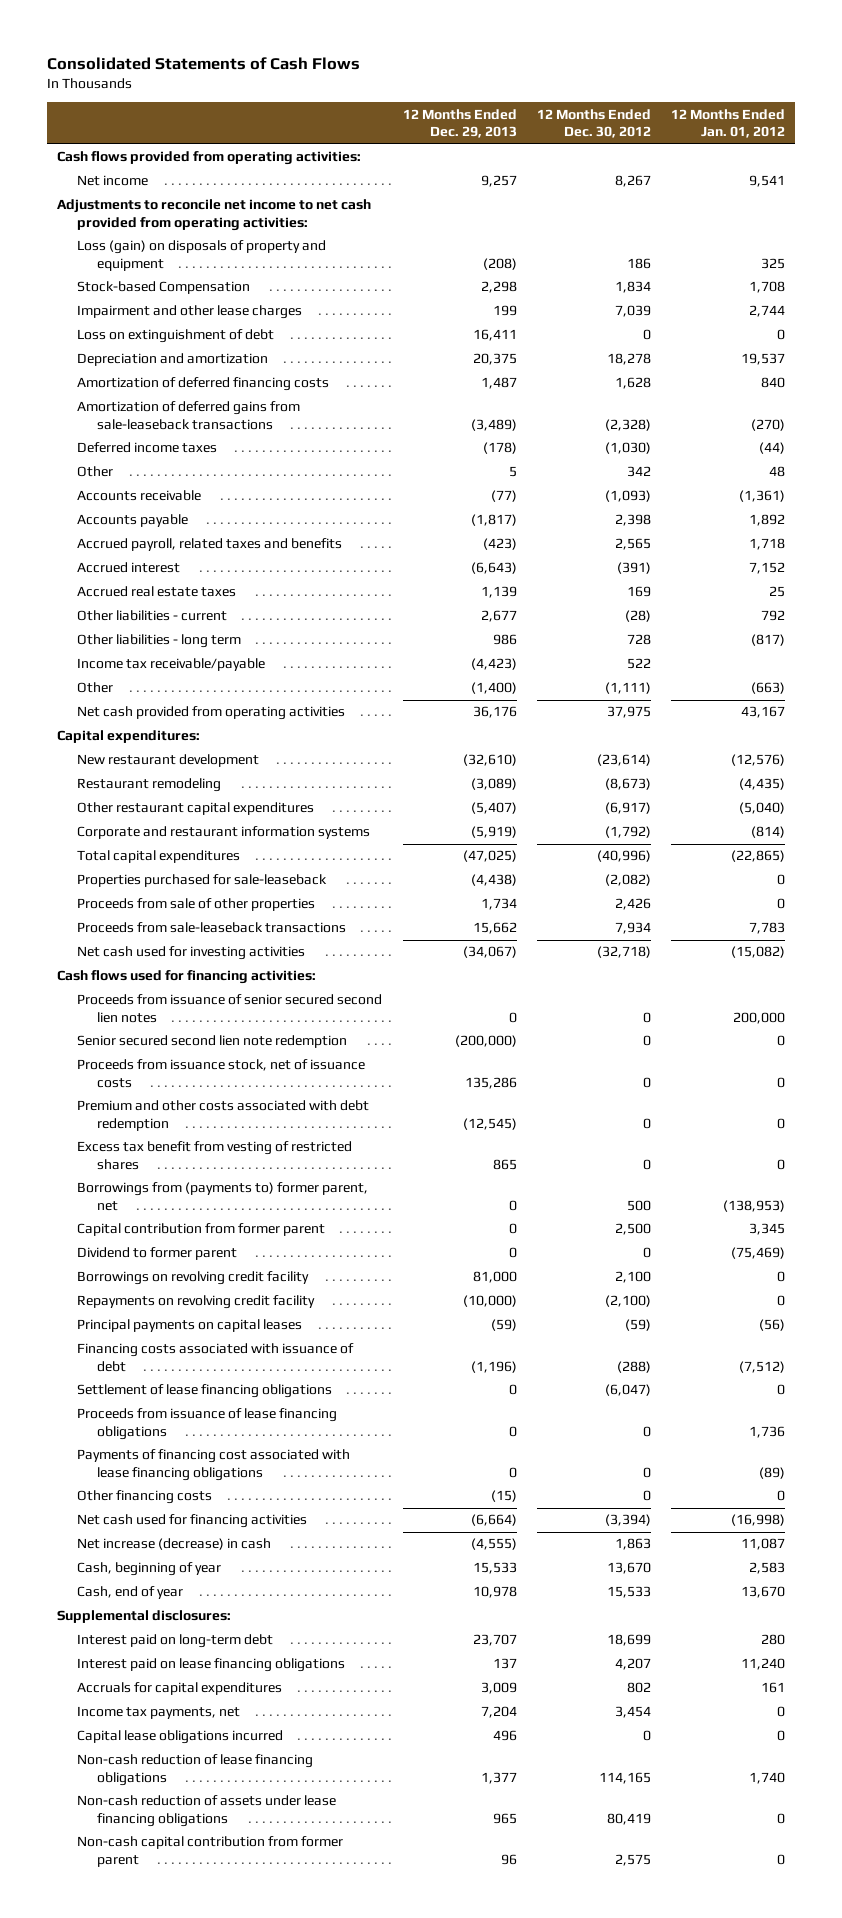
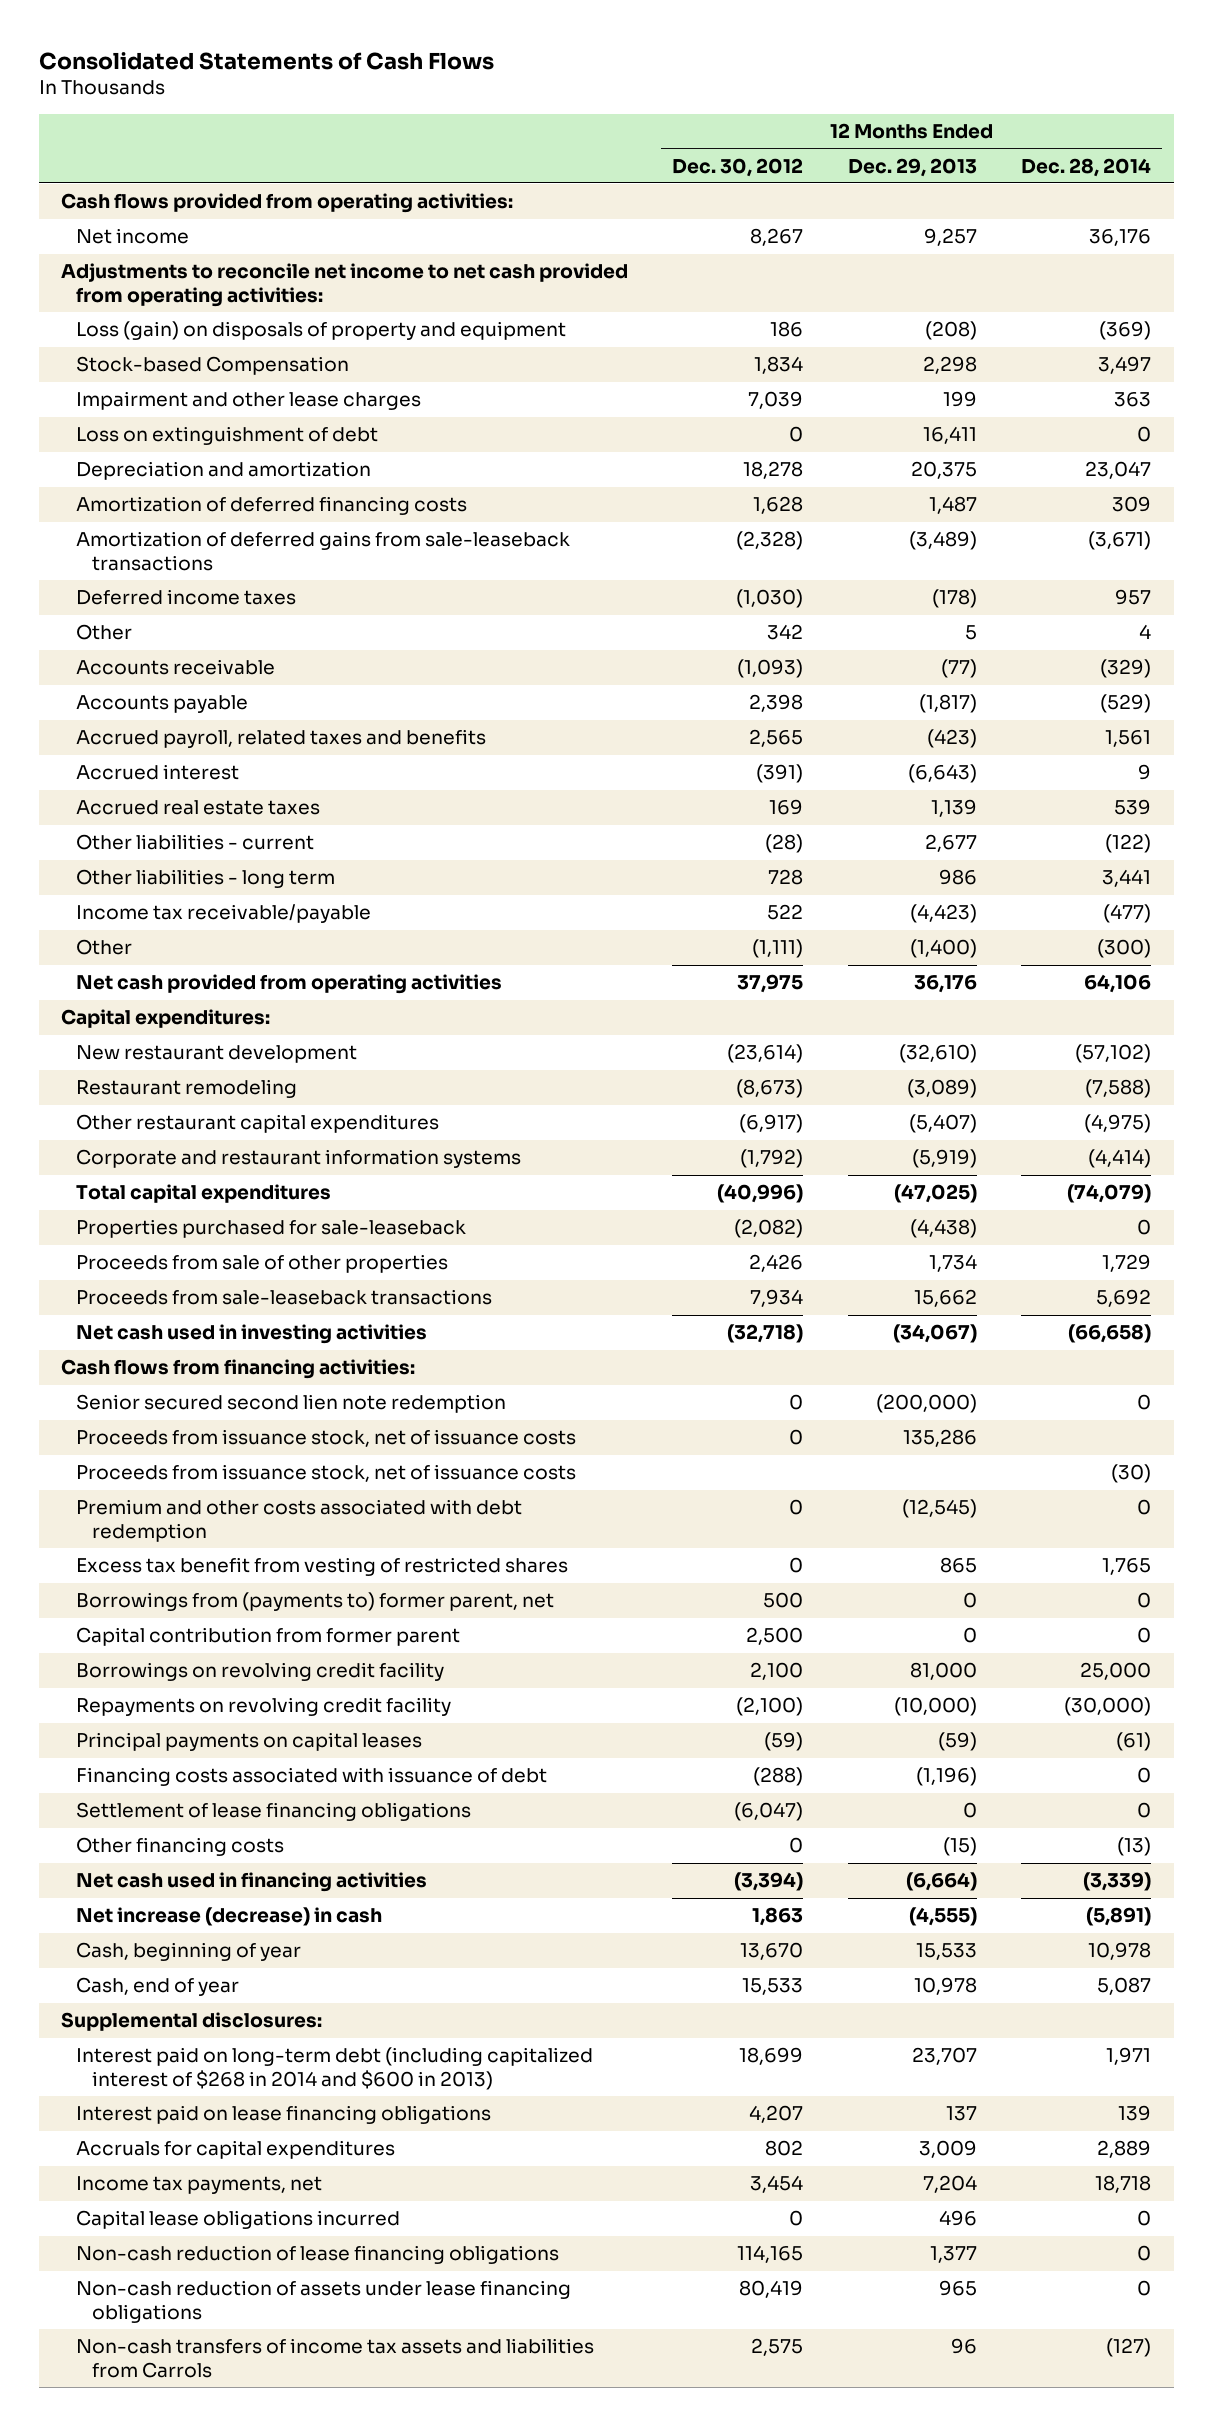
- | 12 Months Ended Dec. 29, 2013 | 12 Months Ended Dec. 30, 2012 | 12 Months Ended Jan. 01, 2012
+ | 12 Months Ended Dec. 30, 2012 | 12 Months Ended Dec. 29, 2013 | 12 Months Ended Dec. 28, 2014
- Net cash used for investing activities | (34,067) | (32,718) | (15,082)
- Cash flows used for financing activities:
- Proceeds from issuance of senior secured second lien notes | 0 | 0 | 200,000
+ Net cash used in investing activities | (32,718) | (34,067) | (66,658)
+ Cash flows from financing activities:
+ Proceeds from issuance stock, net of issuance costs | | | (30)
- Dividend to former parent | 0 | 0 | (75,469)
- Proceeds from issuance of lease financing obligations | 0 | 0 | 1,736
- Payments of financing cost associated with lease financing obligations | 0 | 0 | (89)
- Net cash used for financing activities | (6,664) | (3,394) | (16,998)
+ Net cash used in financing activities | (3,394) | (6,664) | (3,339)
- Interest paid on long-term debt | 23,707 | 18,699 | 280
+ Interest paid on long-term debt (including capitalized interest of $268 in 2014 and $600 in 2013) | 18,699 | 23,707 | 1,971
- Non-cash capital contribution from former parent | 96 | 2,575 | 0
+ Non-cash transfers of income tax assets and liabilities from Carrols | 2,575 | 96 | (127)

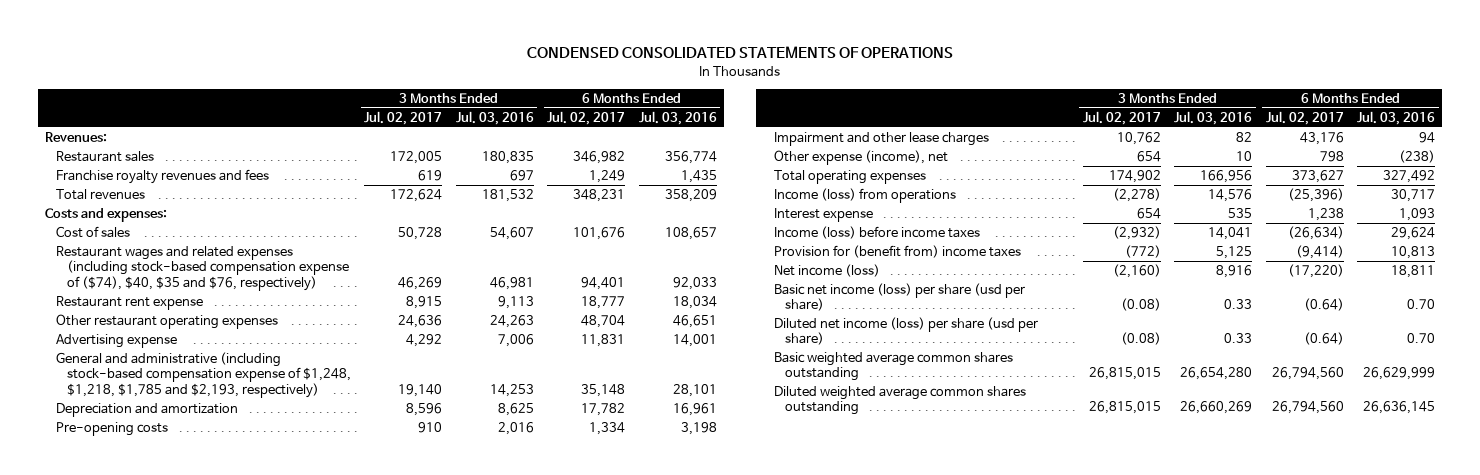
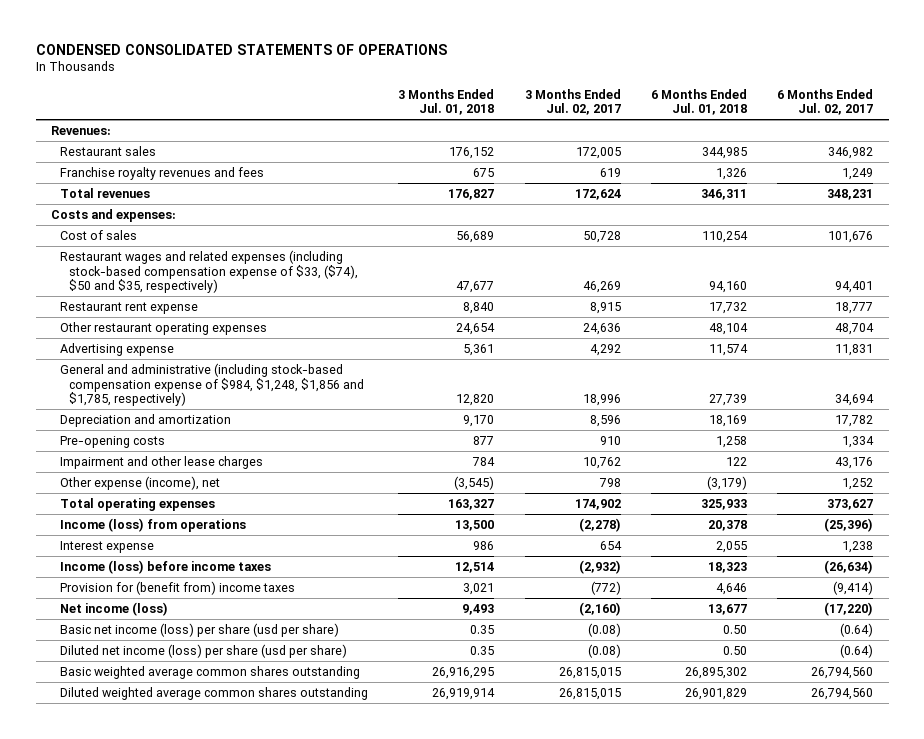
- | 3 Months Ended Jul. 02, 2017 | 3 Months Ended Jul. 03, 2016 | 6 Months Ended Jul. 02, 2017 | 6 Months Ended Jul. 03, 2016
+ | 3 Months Ended Jul. 01, 2018 | 3 Months Ended Jul. 02, 2017 | 6 Months Ended Jul. 01, 2018 | 6 Months Ended Jul. 02, 2017
- Restaurant wages and related expenses (including stock-based compensation expense of ($74), $40, $35 and $76, respectively) | 46,269 | 46,981 | 94,401 | 92,033
+ Restaurant wages and related expenses (including stock-based compensation expense of $33, ($74), $50 and $35, respectively) | 47,677 | 46,269 | 94,160 | 94,401
- General and administrative (including stock-based compensation expense of $1,248, $1,218, $1,785 and $2,193, respectively) | 19,140 | 14,253 | 35,148 | 28,101
+ General and administrative (including stock-based compensation expense of $984, $1,248, $1,856 and $1,785, respectively) | 12,820 | 18,996 | 27,739 | 34,694
- Other expense (income), net | 654 | 10 | 798 | (238)
+ Other expense (income), net | (3,545) | 798 | (3,179) | 1,252

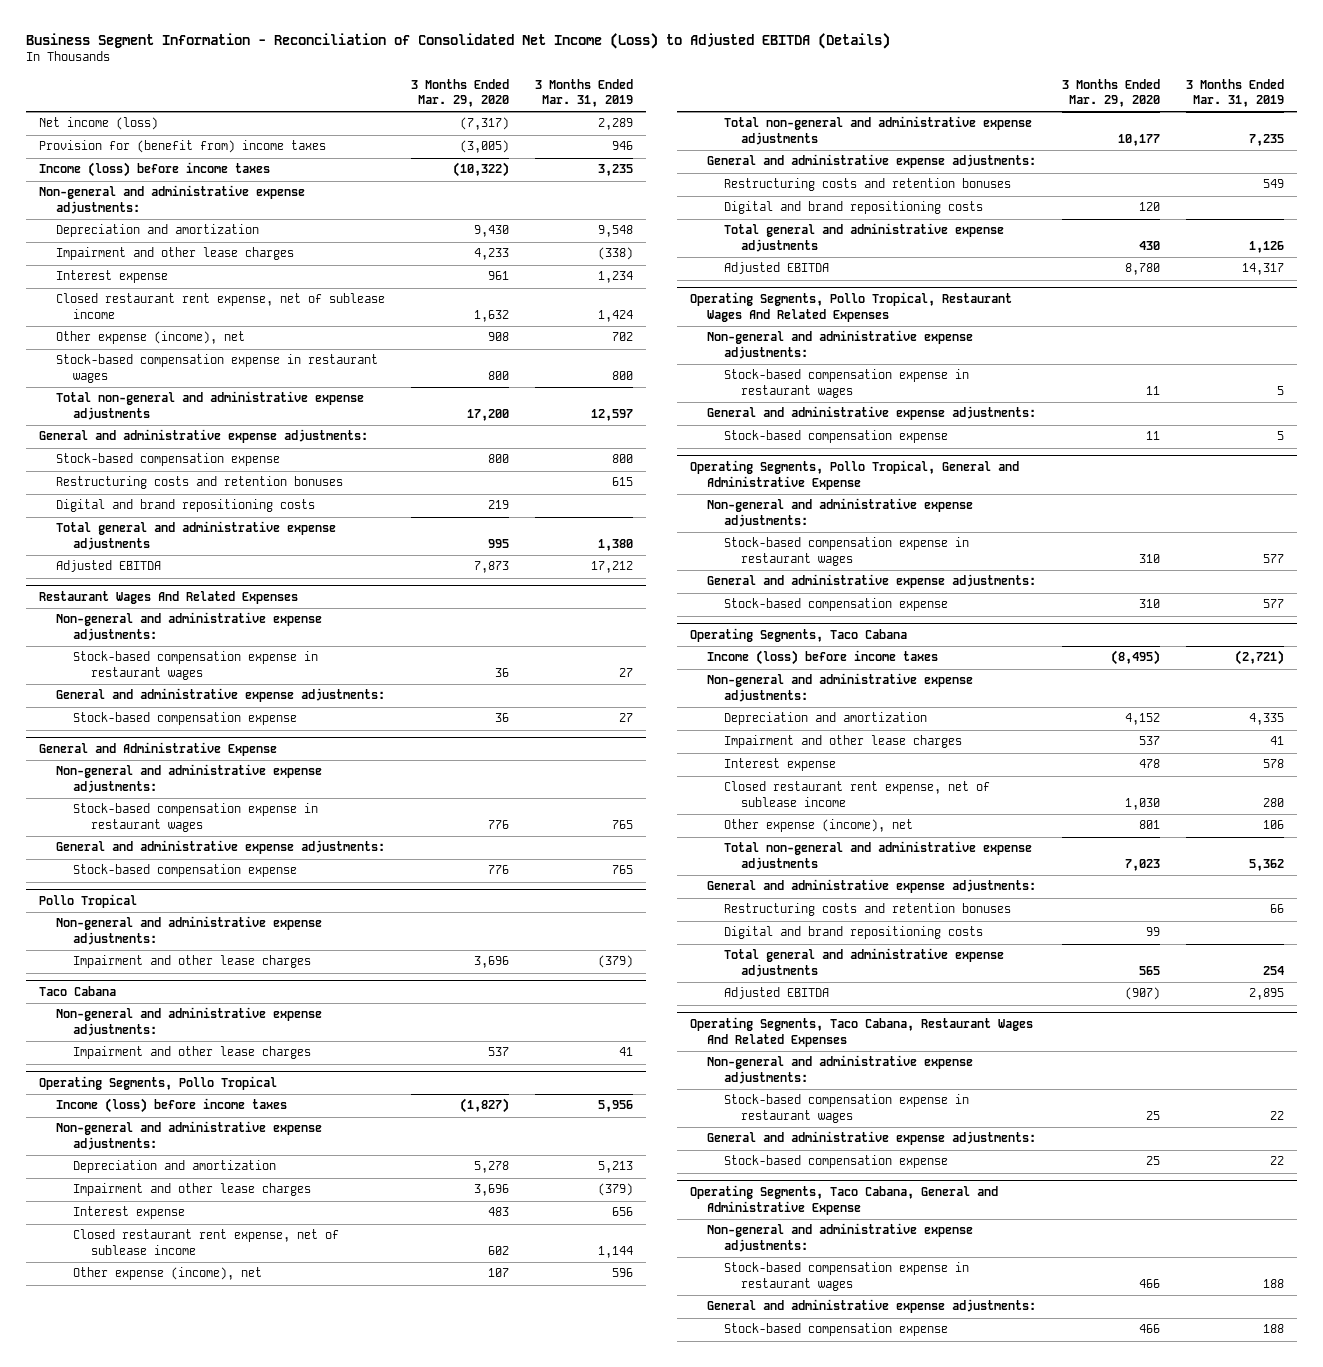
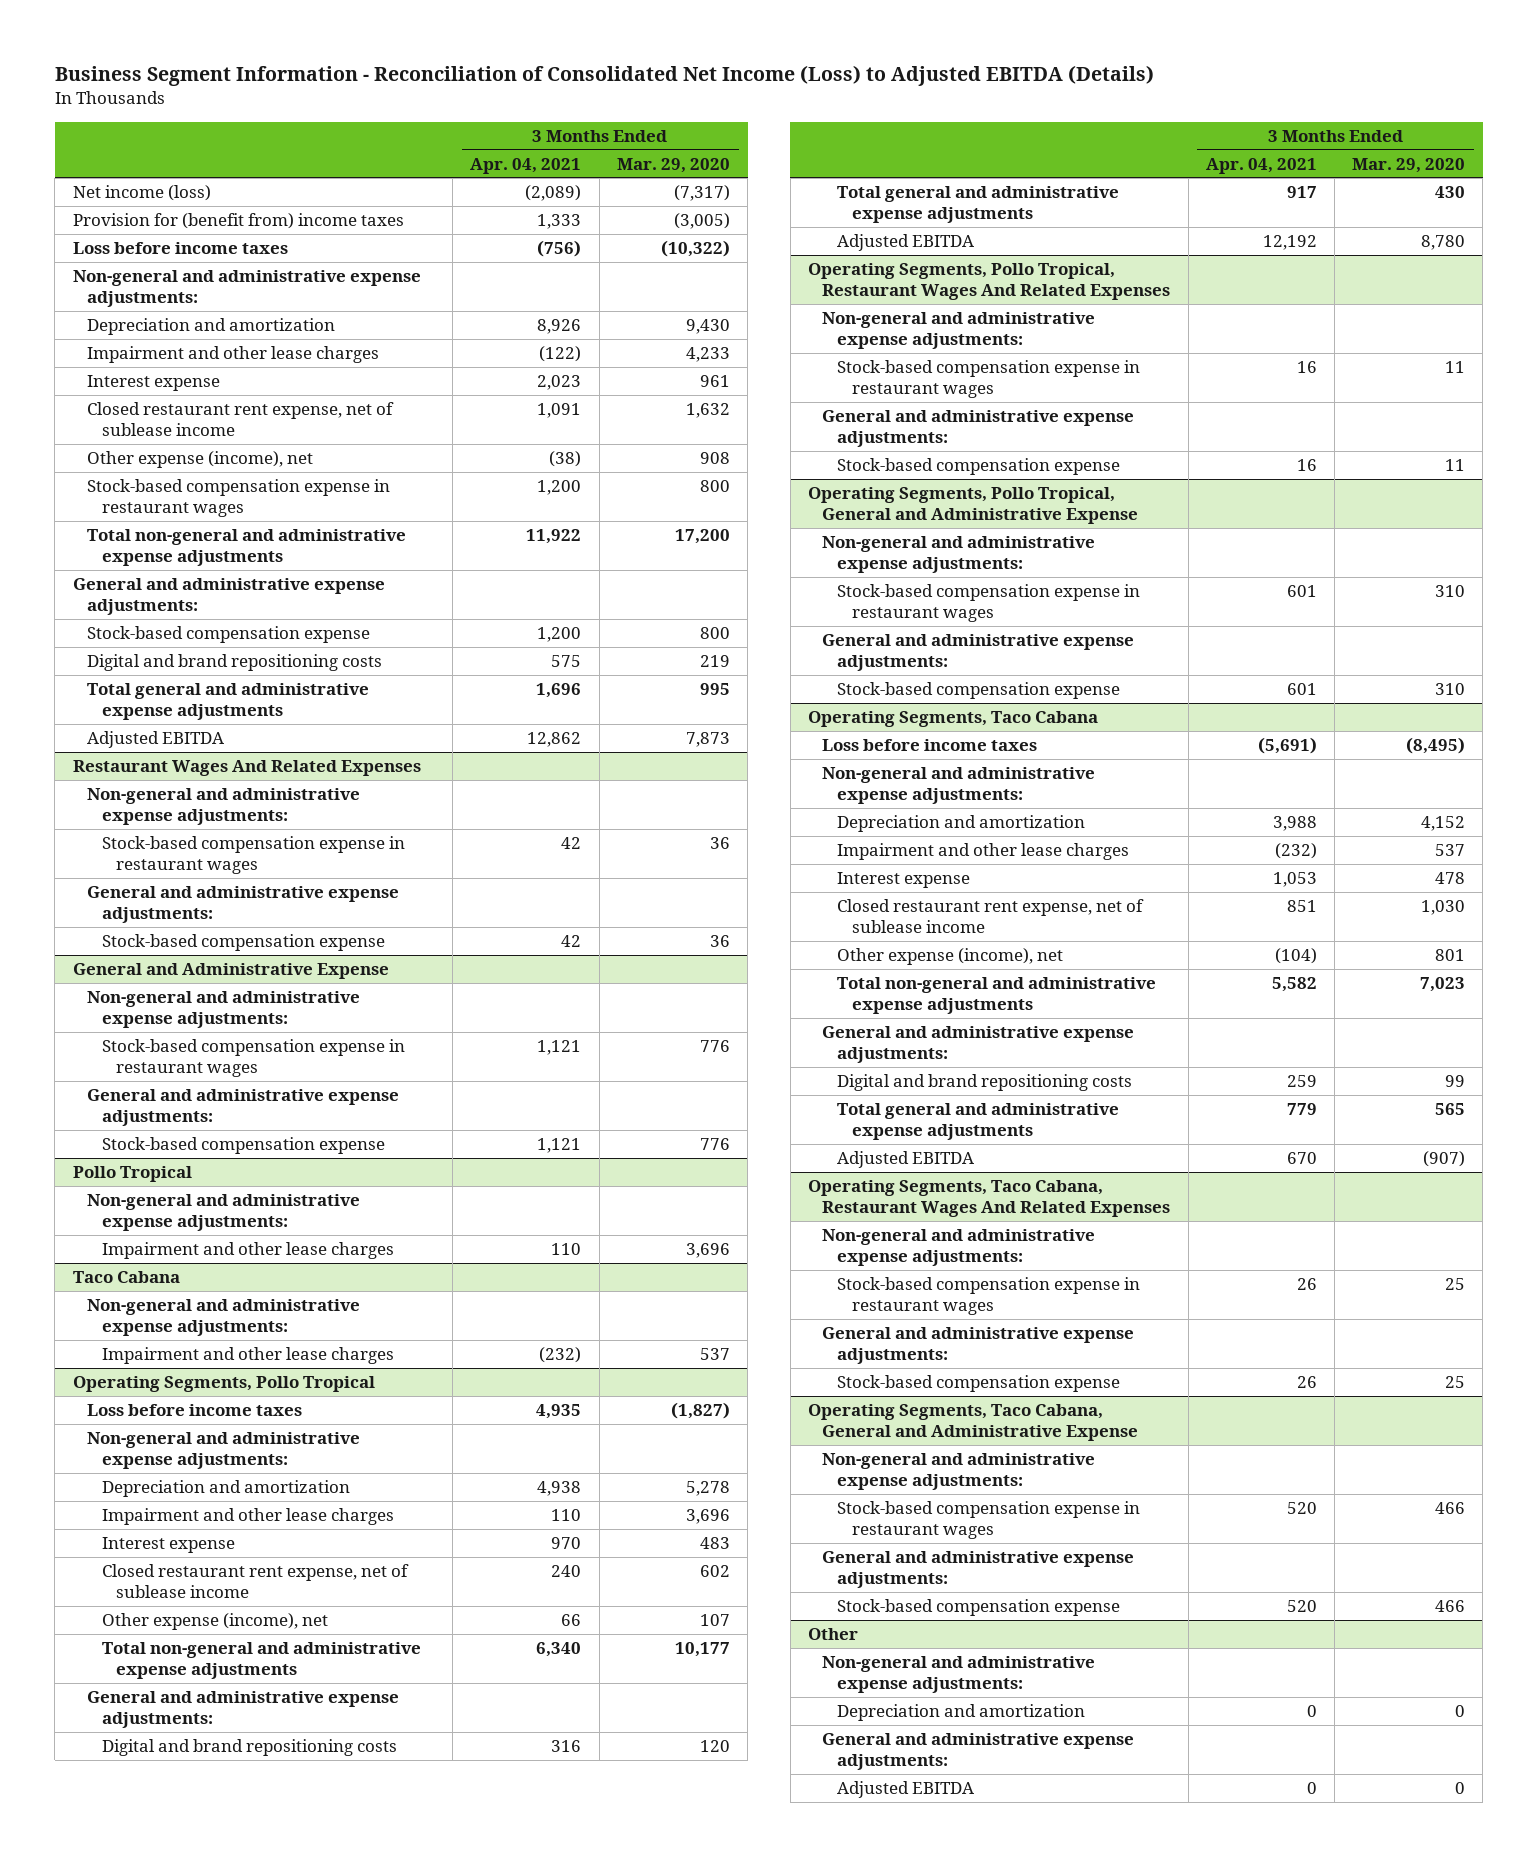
- | 3 Months Ended Mar. 29, 2020 | 3 Months Ended Mar. 31, 2019
+ | 3 Months Ended Apr. 04, 2021 | 3 Months Ended Mar. 29, 2020
- Income (loss) before income taxes | (10,322) | 3,235
+ Loss before income taxes | (756) | (10,322)
- Restructuring costs and retention bonuses | | 615
@ Operating Segments, Pollo Tropical
- Income (loss) before income taxes | (1,827) | 5,956
+ Loss before income taxes | 4,935 | (1,827)
- Restructuring costs and retention bonuses | | 549
@ Operating Segments, Taco Cabana
- Income (loss) before income taxes | (8,495) | (2,721)
+ Loss before income taxes | (5,691) | (8,495)
- Restructuring costs and retention bonuses | | 66
+ Other
+ Non-general and administrative expense adjustments:
+ Depreciation and amortization | 0 | 0
+ General and administrative expense adjustments:
+ Adjusted EBITDA | 0 | 0

